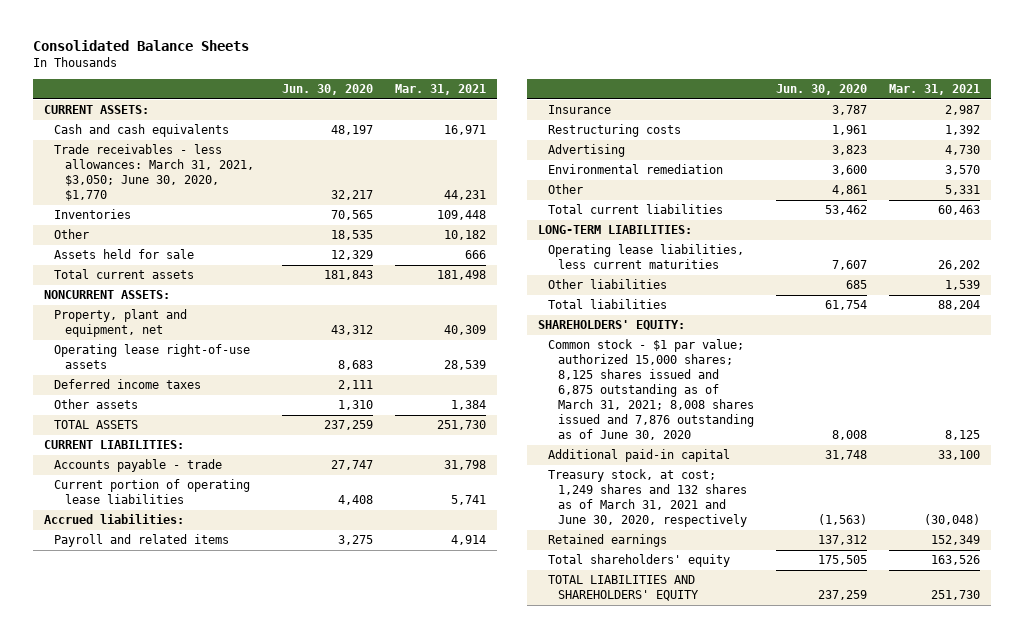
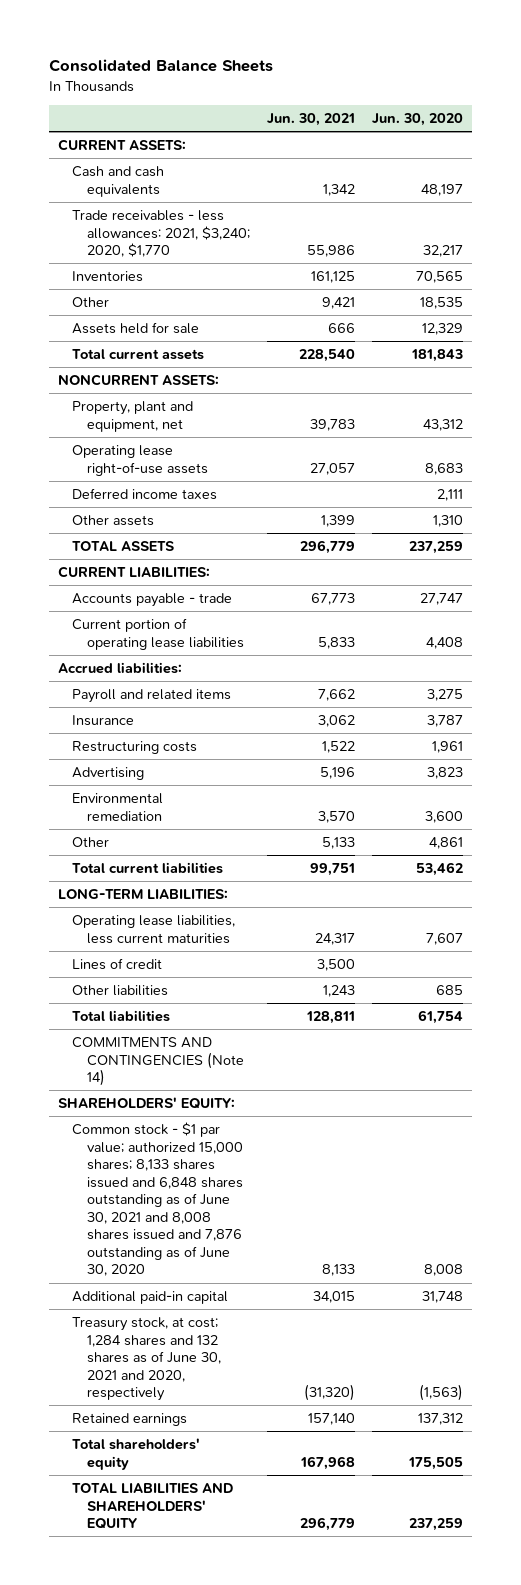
- | Jun. 30, 2020 | Mar. 31, 2021
+ | Jun. 30, 2021 | Jun. 30, 2020
- Trade receivables - less allowances: March 31, 2021, $3,050; June 30, 2020, $1,770 | 32,217 | 44,231
+ Trade receivables - less allowances: 2021, $3,240; 2020, $1,770 | 55,986 | 32,217
+ Lines of credit | 3,500 |
+ COMMITMENTS AND CONTINGENCIES (Note 14)
- Common stock - $1 par value; authorized 15,000 shares; 8,125 shares issued and 6,875 outstanding as of March 31, 2021; 8,008 shares issued and 7,876 outstanding as of June 30, 2020 | 8,008 | 8,125
+ Common stock - $1 par value; authorized 15,000 shares; 8,133 shares issued and 6,848 shares outstanding as of June 30, 2021 and 8,008 shares issued and 7,876 outstanding as of June 30, 2020 | 8,133 | 8,008
- Treasury stock, at cost; 1,249 shares and 132 shares as of March 31, 2021 and June 30, 2020, respectively | (1,563) | (30,048)
+ Treasury stock, at cost; 1,284 shares and 132 shares as of June 30, 2021 and 2020, respectively | (31,320) | (1,563)

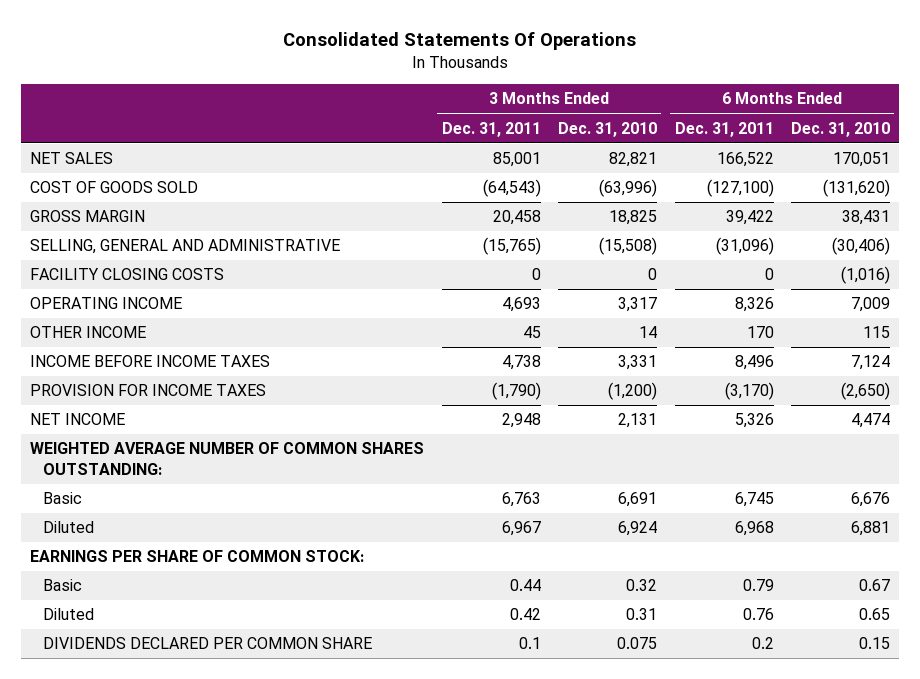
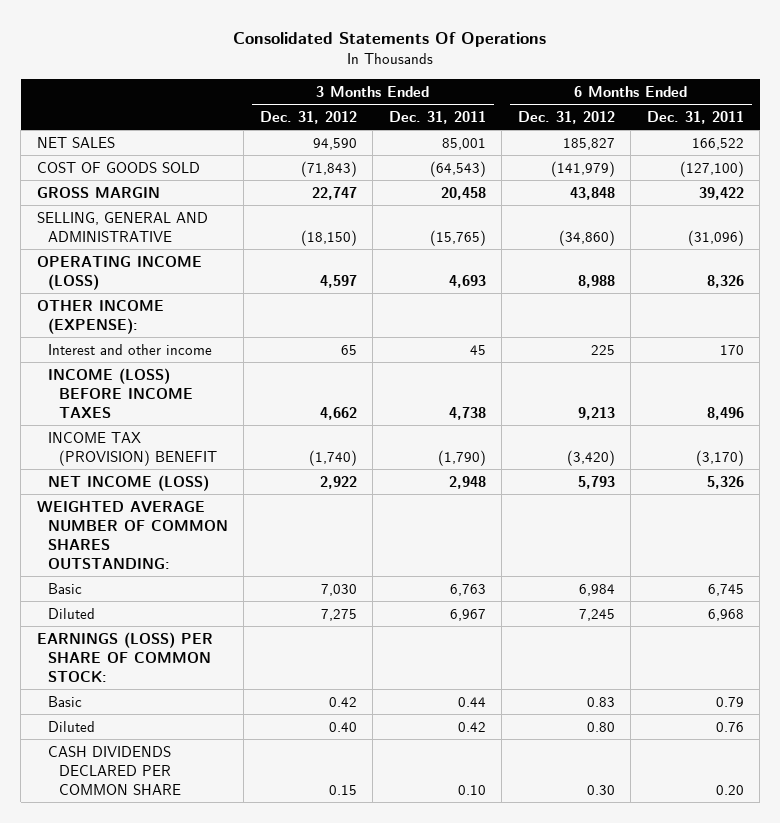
- | 3 Months Ended Dec. 31, 2011 | 3 Months Ended Dec. 31, 2010 | 6 Months Ended Dec. 31, 2011 | 6 Months Ended Dec. 31, 2010
+ | 3 Months Ended Dec. 31, 2012 | 3 Months Ended Dec. 31, 2011 | 6 Months Ended Dec. 31, 2012 | 6 Months Ended Dec. 31, 2011
- FACILITY CLOSING COSTS | 0 | 0 | 0 | (1,016)
- OPERATING INCOME | 4,693 | 3,317 | 8,326 | 7,009
- OTHER INCOME | 45 | 14 | 170 | 115
- INCOME BEFORE INCOME TAXES | 4,738 | 3,331 | 8,496 | 7,124
- PROVISION FOR INCOME TAXES | (1,790) | (1,200) | (3,170) | (2,650)
- NET INCOME | 2,948 | 2,131 | 5,326 | 4,474
+ OPERATING INCOME (LOSS) | 4,597 | 4,693 | 8,988 | 8,326
+ OTHER INCOME (EXPENSE):
+ Interest and other income | 65 | 45 | 225 | 170
+ INCOME (LOSS) BEFORE INCOME TAXES | 4,662 | 4,738 | 9,213 | 8,496
+ INCOME TAX (PROVISION) BENEFIT | (1,740) | (1,790) | (3,420) | (3,170)
+ NET INCOME (LOSS) | 2,922 | 2,948 | 5,793 | 5,326
- EARNINGS PER SHARE OF COMMON STOCK:
+ EARNINGS (LOSS) PER SHARE OF COMMON STOCK:
- DIVIDENDS DECLARED PER COMMON SHARE | 0.1 | 0.075 | 0.2 | 0.15
+ CASH DIVIDENDS DECLARED PER COMMON SHARE | 0.15 | 0.10 | 0.30 | 0.20

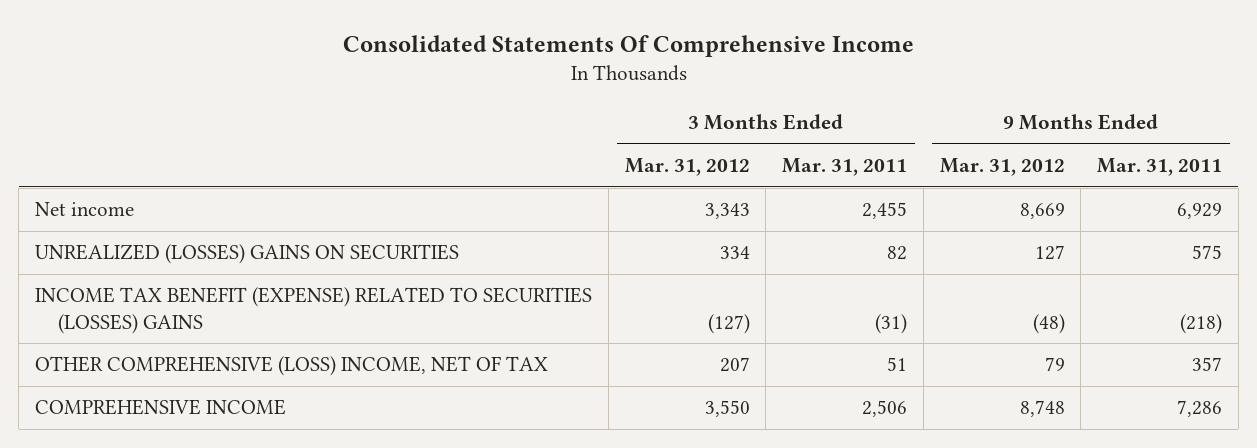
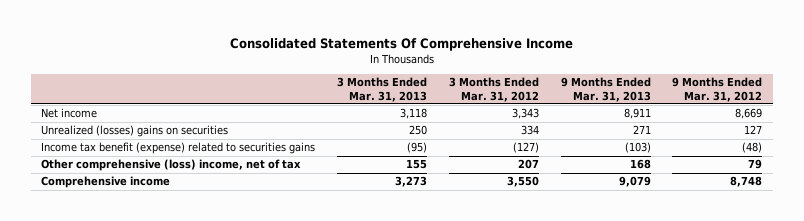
- | 3 Months Ended Mar. 31, 2012 | 3 Months Ended Mar. 31, 2011 | 9 Months Ended Mar. 31, 2012 | 9 Months Ended Mar. 31, 2011
+ | 3 Months Ended Mar. 31, 2013 | 3 Months Ended Mar. 31, 2012 | 9 Months Ended Mar. 31, 2013 | 9 Months Ended Mar. 31, 2012
- UNREALIZED (LOSSES) GAINS ON SECURITIES | 334 | 82 | 127 | 575
- INCOME TAX BENEFIT (EXPENSE) RELATED TO SECURITIES (LOSSES) GAINS | (127) | (31) | (48) | (218)
- OTHER COMPREHENSIVE (LOSS) INCOME, NET OF TAX | 207 | 51 | 79 | 357
- COMPREHENSIVE INCOME | 3,550 | 2,506 | 8,748 | 7,286
+ Unrealized (losses) gains on securities | 250 | 334 | 271 | 127
+ Income tax benefit (expense) related to securities gains | (95) | (127) | (103) | (48)
+ Other comprehensive (loss) income, net of tax | 155 | 207 | 168 | 79
+ Comprehensive income | 3,273 | 3,550 | 9,079 | 8,748

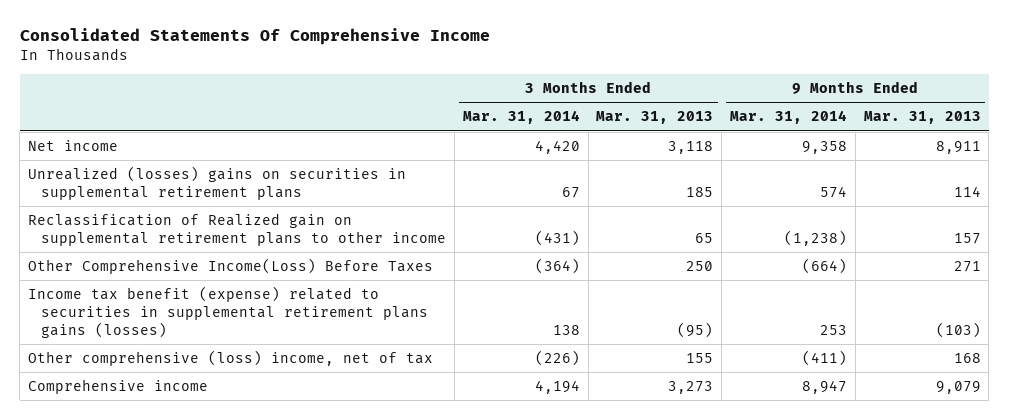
- | 3 Months Ended Mar. 31, 2013 | 3 Months Ended Mar. 31, 2012 | 9 Months Ended Mar. 31, 2013 | 9 Months Ended Mar. 31, 2012
+ | 3 Months Ended Mar. 31, 2014 | 3 Months Ended Mar. 31, 2013 | 9 Months Ended Mar. 31, 2014 | 9 Months Ended Mar. 31, 2013
- Unrealized (losses) gains on securities | 250 | 334 | 271 | 127
- Income tax benefit (expense) related to securities gains | (95) | (127) | (103) | (48)
+ Unrealized (losses) gains on securities in supplemental retirement plans | 67 | 185 | 574 | 114
+ Reclassification of Realized gain on supplemental retirement plans to other income | (431) | 65 | (1,238) | 157
+ Other Comprehensive Income(Loss) Before Taxes | (364) | 250 | (664) | 271
+ Income tax benefit (expense) related to securities in supplemental retirement plans gains (losses) | 138 | (95) | 253 | (103)

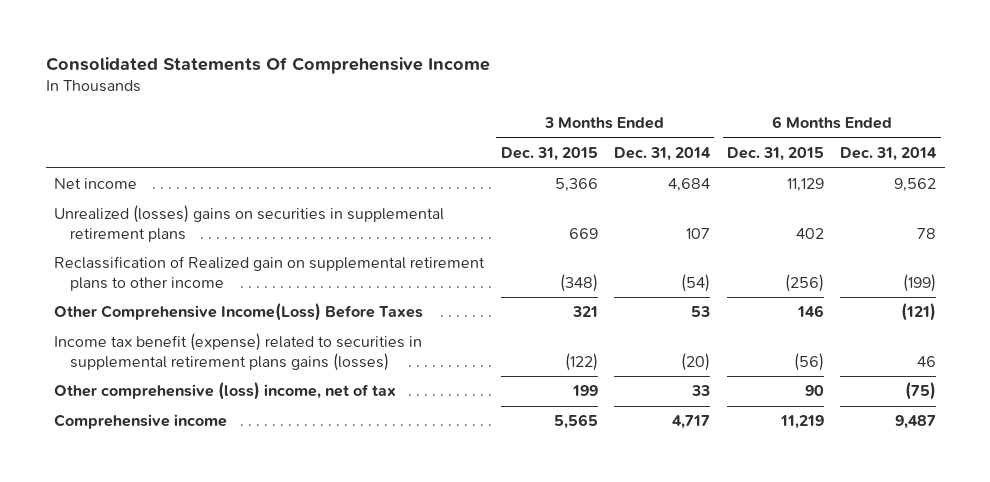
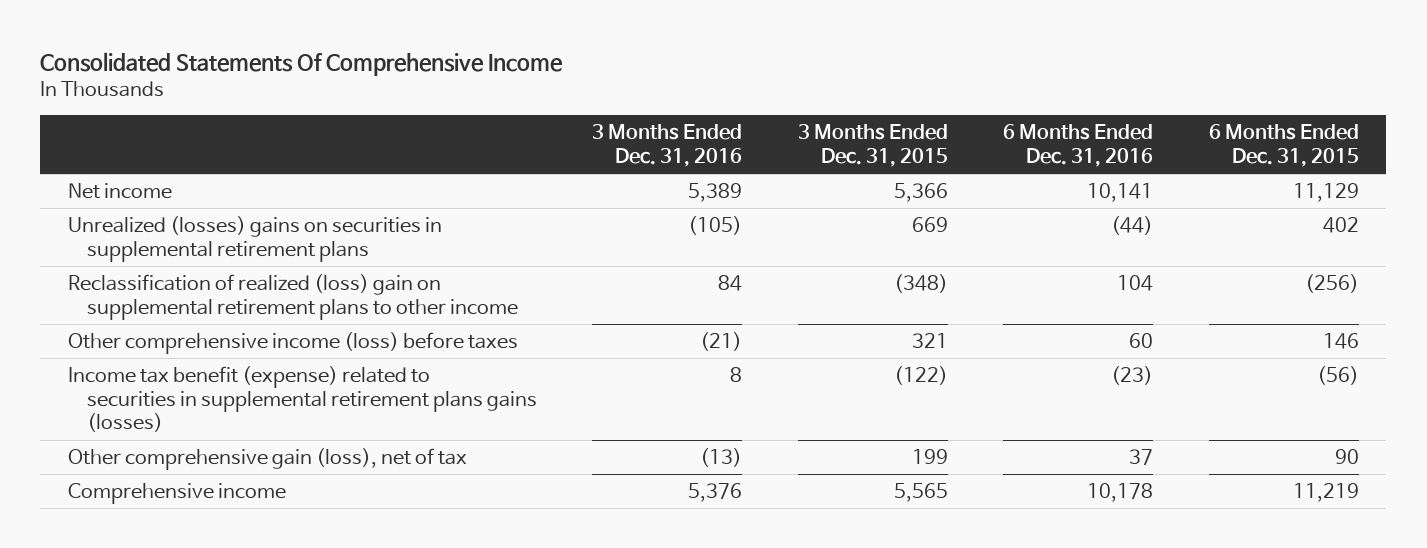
- | 3 Months Ended Dec. 31, 2015 | 3 Months Ended Dec. 31, 2014 | 6 Months Ended Dec. 31, 2015 | 6 Months Ended Dec. 31, 2014
+ | 3 Months Ended Dec. 31, 2016 | 3 Months Ended Dec. 31, 2015 | 6 Months Ended Dec. 31, 2016 | 6 Months Ended Dec. 31, 2015
- Reclassification of Realized gain on supplemental retirement plans to other income | (348) | (54) | (256) | (199)
- Other Comprehensive Income(Loss) Before Taxes | 321 | 53 | 146 | (121)
+ Reclassification of realized (loss) gain on supplemental retirement plans to other income | 84 | (348) | 104 | (256)
+ Other comprehensive income (loss) before taxes | (21) | 321 | 60 | 146
- Other comprehensive (loss) income, net of tax | 199 | 33 | 90 | (75)
+ Other comprehensive gain (loss), net of tax | (13) | 199 | 37 | 90

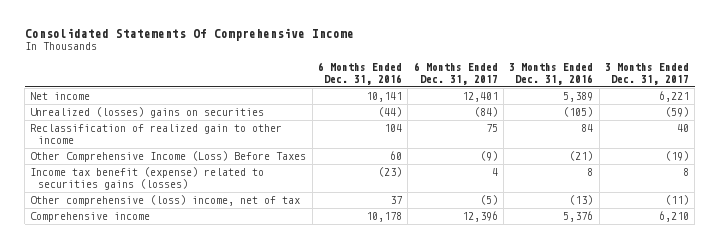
- | 3 Months Ended Dec. 31, 2016 | 3 Months Ended Dec. 31, 2015 | 6 Months Ended Dec. 31, 2016 | 6 Months Ended Dec. 31, 2015
+ | 6 Months Ended Dec. 31, 2016 | 6 Months Ended Dec. 31, 2017 | 3 Months Ended Dec. 31, 2016 | 3 Months Ended Dec. 31, 2017
- Unrealized (losses) gains on securities in supplemental retirement plans | (105) | 669 | (44) | 402
- Reclassification of realized (loss) gain on supplemental retirement plans to other income | 84 | (348) | 104 | (256)
- Other comprehensive income (loss) before taxes | (21) | 321 | 60 | 146
- Income tax benefit (expense) related to securities in supplemental retirement plans gains (losses) | 8 | (122) | (23) | (56)
- Other comprehensive gain (loss), net of tax | (13) | 199 | 37 | 90
+ Unrealized (losses) gains on securities | (44) | (84) | (105) | (59)
+ Reclassification of realized gain to other income | 104 | 75 | 84 | 40
+ Other Comprehensive Income (Loss) Before Taxes | 60 | (9) | (21) | (19)
+ Income tax benefit (expense) related to securities gains (losses) | (23) | 4 | 8 | 8
+ Other comprehensive (loss) income, net of tax | 37 | (5) | (13) | (11)

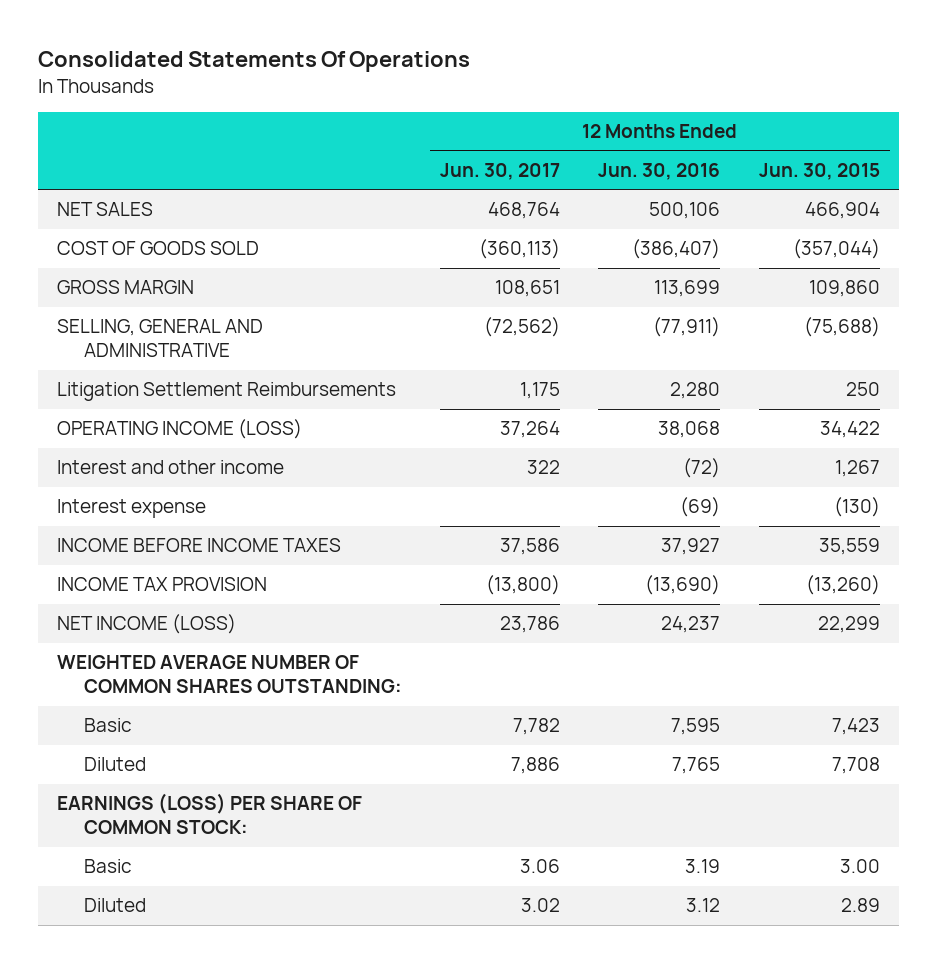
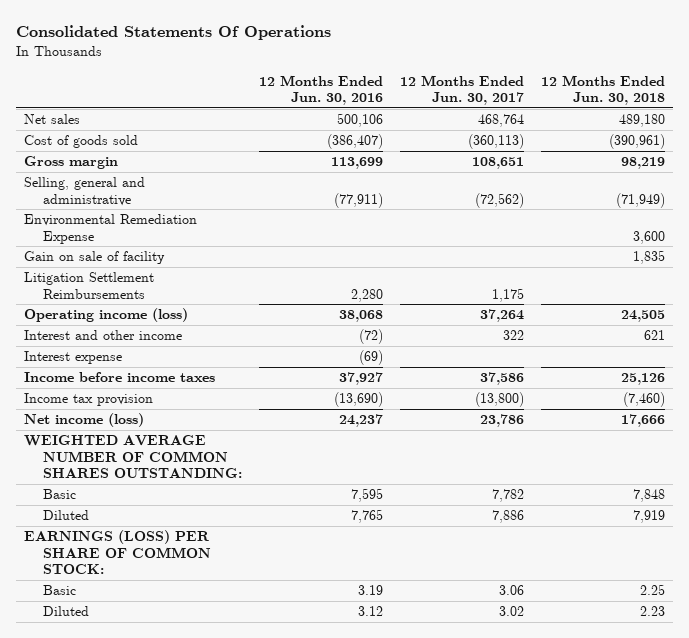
- | 12 Months Ended Jun. 30, 2017 | 12 Months Ended Jun. 30, 2016 | 12 Months Ended Jun. 30, 2015
+ | 12 Months Ended Jun. 30, 2016 | 12 Months Ended Jun. 30, 2017 | 12 Months Ended Jun. 30, 2018
- NET SALES | 468,764 | 500,106 | 466,904
- COST OF GOODS SOLD | (360,113) | (386,407) | (357,044)
- GROSS MARGIN | 108,651 | 113,699 | 109,860
- SELLING, GENERAL AND ADMINISTRATIVE | (72,562) | (77,911) | (75,688)
+ Net sales | 500,106 | 468,764 | 489,180
+ Cost of goods sold | (386,407) | (360,113) | (390,961)
+ Gross margin | 113,699 | 108,651 | 98,219
+ Selling, general and administrative | (77,911) | (72,562) | (71,949)
+ Environmental Remediation Expense | | | 3,600
+ Gain on sale of facility | | | 1,835
- OPERATING INCOME (LOSS) | 37,264 | 38,068 | 34,422
+ Operating income (loss) | 38,068 | 37,264 | 24,505
- INCOME BEFORE INCOME TAXES | 37,586 | 37,927 | 35,559
- INCOME TAX PROVISION | (13,800) | (13,690) | (13,260)
- NET INCOME (LOSS) | 23,786 | 24,237 | 22,299
+ Income before income taxes | 37,927 | 37,586 | 25,126
+ Income tax provision | (13,690) | (13,800) | (7,460)
+ Net income (loss) | 24,237 | 23,786 | 17,666

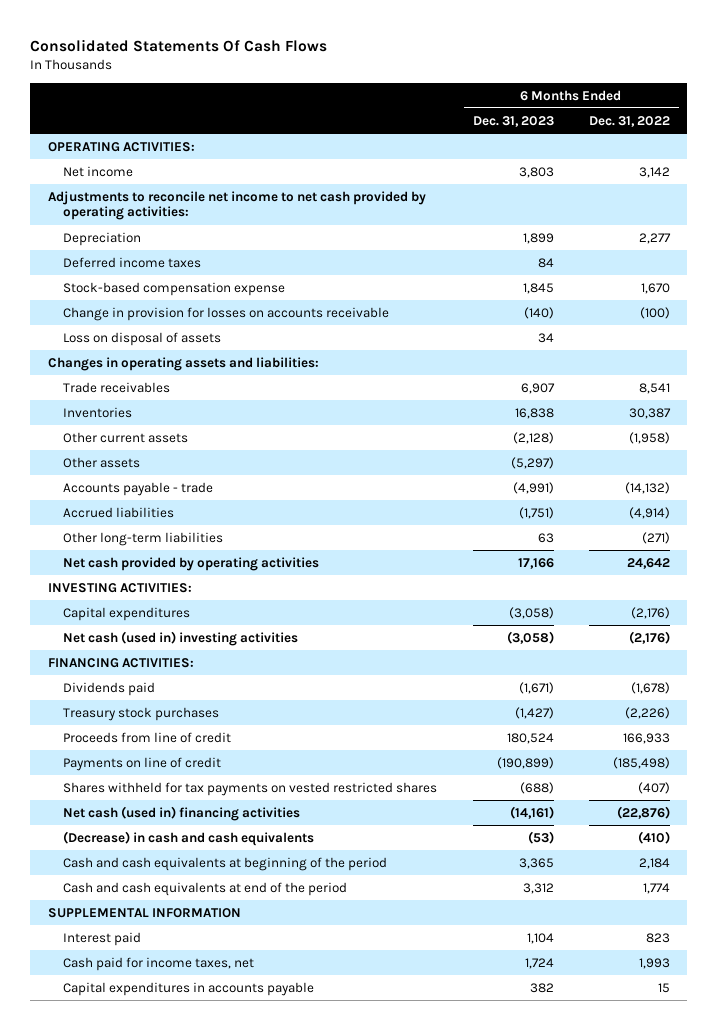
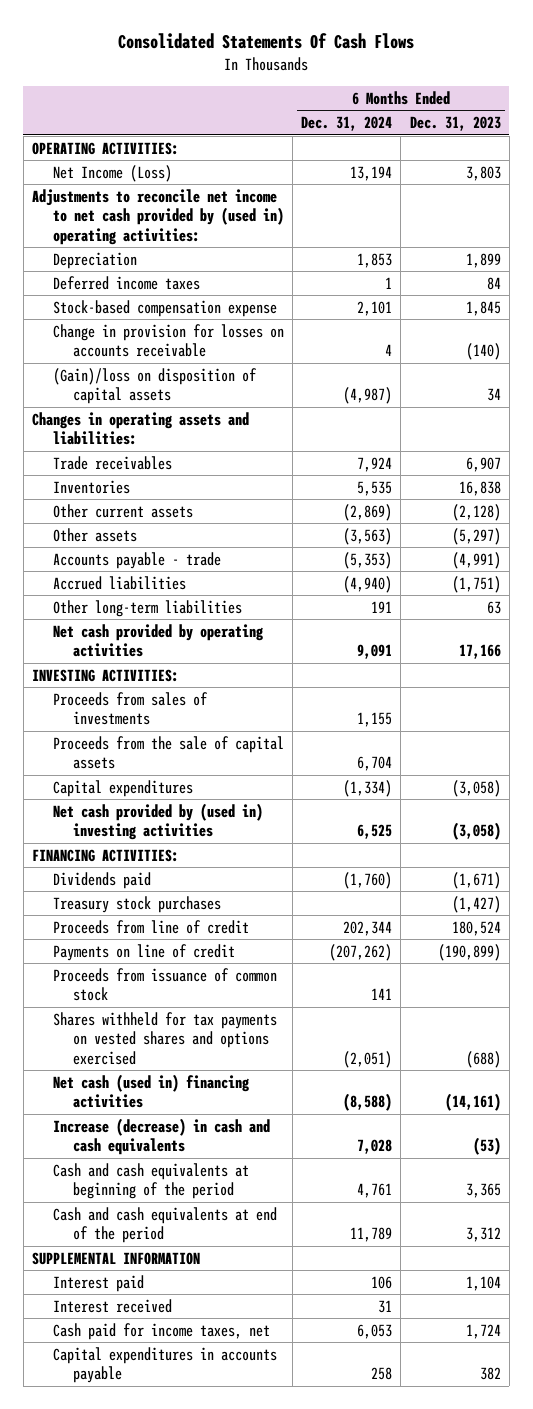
- | 6 Months Ended Dec. 31, 2023 | 6 Months Ended Dec. 31, 2022
+ | 6 Months Ended Dec. 31, 2024 | 6 Months Ended Dec. 31, 2023
- Net income | 3,803 | 3,142
- Adjustments to reconcile net income to net cash provided by operating activities:
+ Net Income (Loss) | 13,194 | 3,803
+ Adjustments to reconcile net income to net cash provided by (used in) operating activities:
- Loss on disposal of assets | 34 |
+ (Gain)/loss on disposition of capital assets | (4,987) | 34
+ Proceeds from sales of investments | 1,155 |
+ Proceeds from the sale of capital assets | 6,704 |
- Net cash (used in) investing activities | (3,058) | (2,176)
+ Net cash provided by (used in) investing activities | 6,525 | (3,058)
- Shares withheld for tax payments on vested restricted shares | (688) | (407)
+ Proceeds from issuance of common stock | 141 |
+ Shares withheld for tax payments on vested shares and options exercised | (2,051) | (688)
- (Decrease) in cash and cash equivalents | (53) | (410)
+ Increase (decrease) in cash and cash equivalents | 7,028 | (53)
+ Interest received | 31 |

